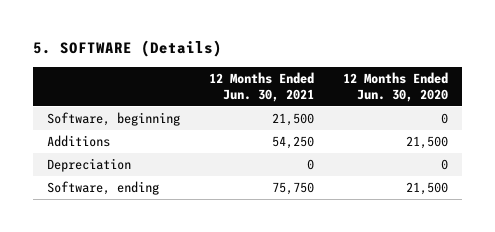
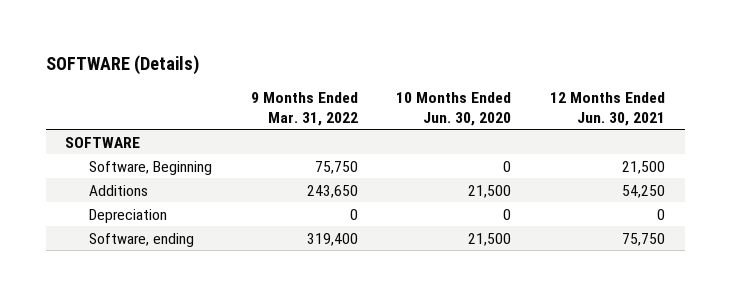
- 5. SOFTWARE (Details)
+ SOFTWARE (Details)
- | 12 Months Ended Jun. 30, 2021 | 12 Months Ended Jun. 30, 2020
+ | 9 Months Ended Mar. 31, 2022 | 10 Months Ended Jun. 30, 2020 | 12 Months Ended Jun. 30, 2021
- Software, beginning | 21,500 | 0
+ SOFTWARE
+ Software, Beginning | 75,750 | 0 | 21,500

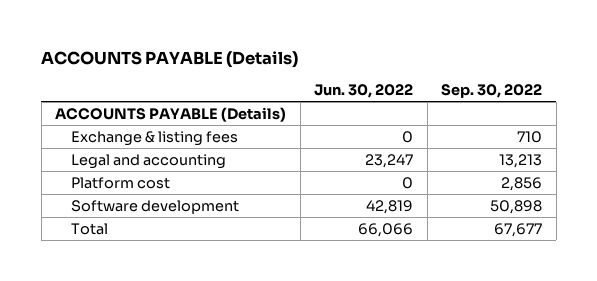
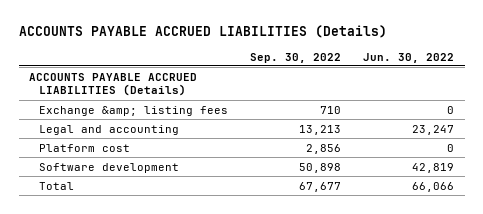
- ACCOUNTS PAYABLE (Details)
+ ACCOUNTS PAYABLE ACCRUED LIABILITIES (Details)
- | Jun. 30, 2022 | Sep. 30, 2022
+ | Sep. 30, 2022 | Jun. 30, 2022
- ACCOUNTS PAYABLE (Details)
- Exchange & listing fees | 0 | 710
+ ACCOUNTS PAYABLE ACCRUED LIABILITIES (Details)
+ Exchange &amp; listing fees | 710 | 0

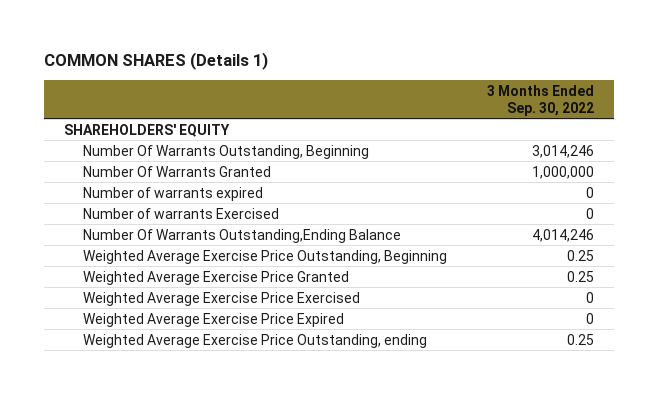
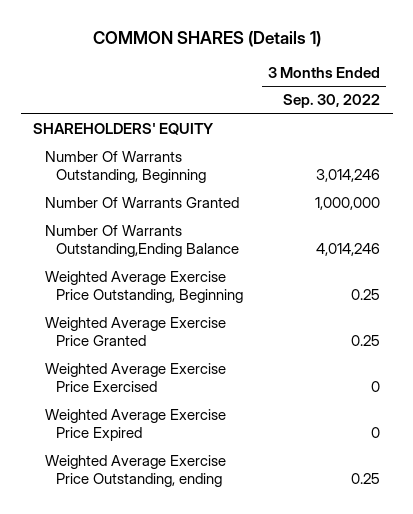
- Number of warrants expired | 0
- Number of warrants Exercised | 0

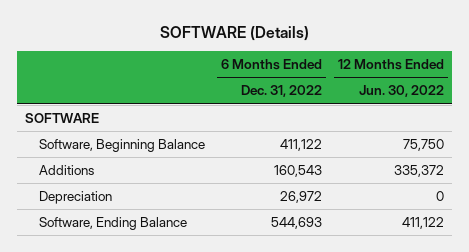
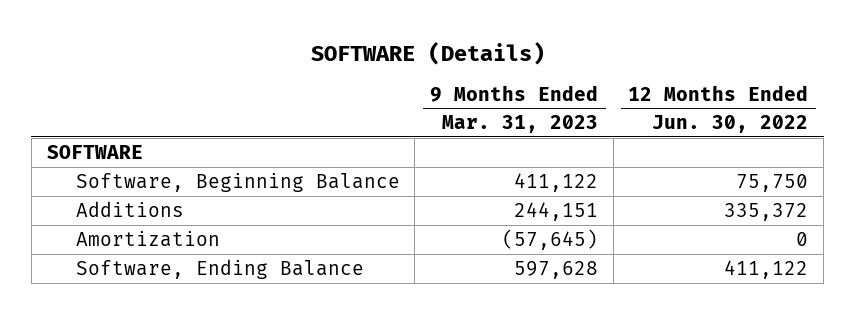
- | 6 Months Ended Dec. 31, 2022 | 12 Months Ended Jun. 30, 2022
+ | 9 Months Ended Mar. 31, 2023 | 12 Months Ended Jun. 30, 2022
- Depreciation | 26,972 | 0
+ Amortization | (57,645) | 0

